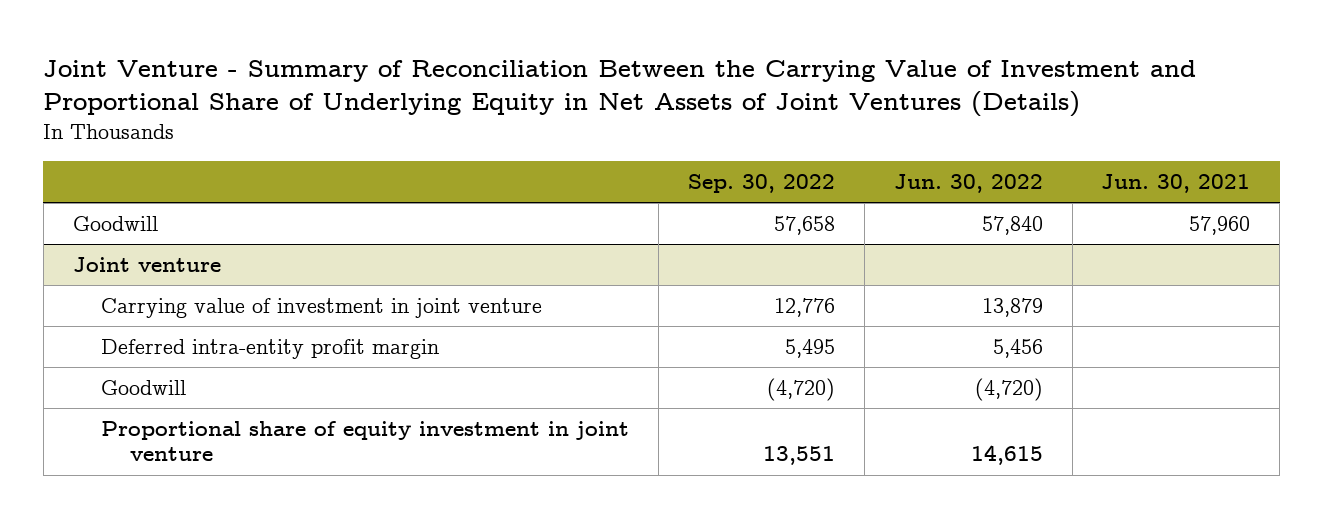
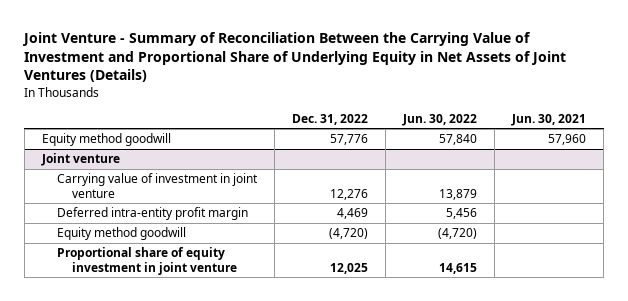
- | Sep. 30, 2022 | Jun. 30, 2022 | Jun. 30, 2021
+ | Dec. 31, 2022 | Jun. 30, 2022 | Jun. 30, 2021
- Goodwill | 57,658 | 57,840 | 57,960
+ Equity method goodwill | 57,776 | 57,840 | 57,960
@ Joint venture
- Goodwill | (4,720) | (4,720) |
+ Equity method goodwill | (4,720) | (4,720) |

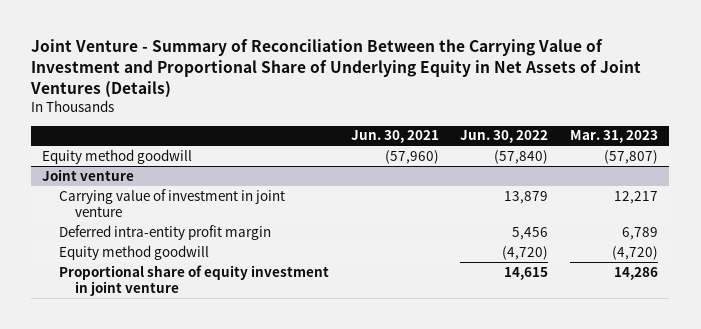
- | Dec. 31, 2022 | Jun. 30, 2022 | Jun. 30, 2021
+ | Jun. 30, 2021 | Jun. 30, 2022 | Mar. 31, 2023
- Equity method goodwill | 57,776 | 57,840 | 57,960
+ Equity method goodwill | (57,960) | (57,840) | (57,807)

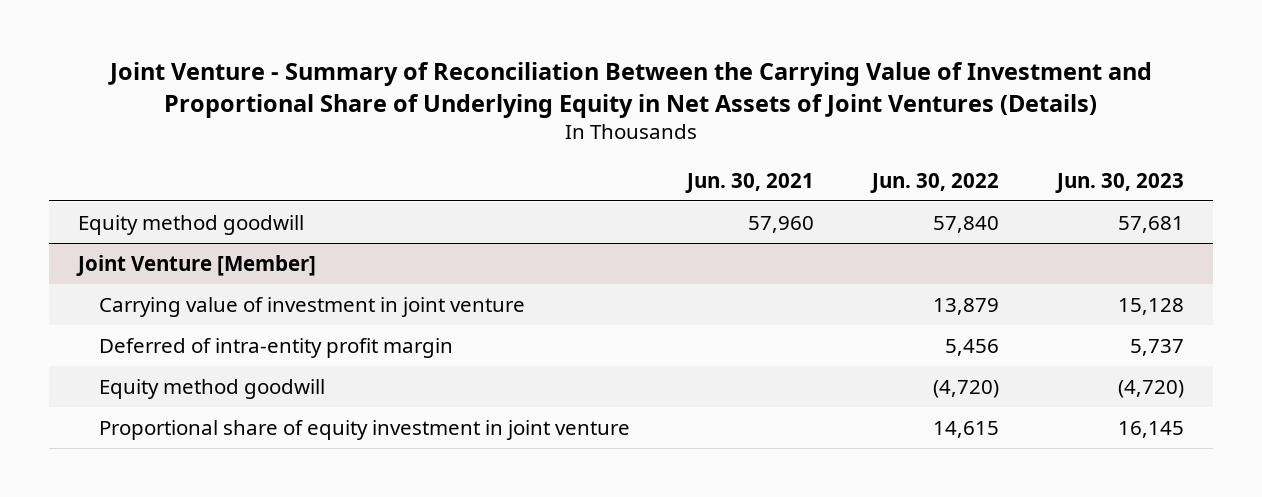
- | Jun. 30, 2021 | Jun. 30, 2022 | Mar. 31, 2023
+ | Jun. 30, 2021 | Jun. 30, 2022 | Jun. 30, 2023
- Equity method goodwill | (57,960) | (57,840) | (57,807)
- Joint venture
+ Equity method goodwill | 57,960 | 57,840 | 57,681
+ Joint Venture [Member]
- Deferred intra-entity profit margin | | 5,456 | 6,789
+ Deferred of intra-entity profit margin | | 5,456 | 5,737

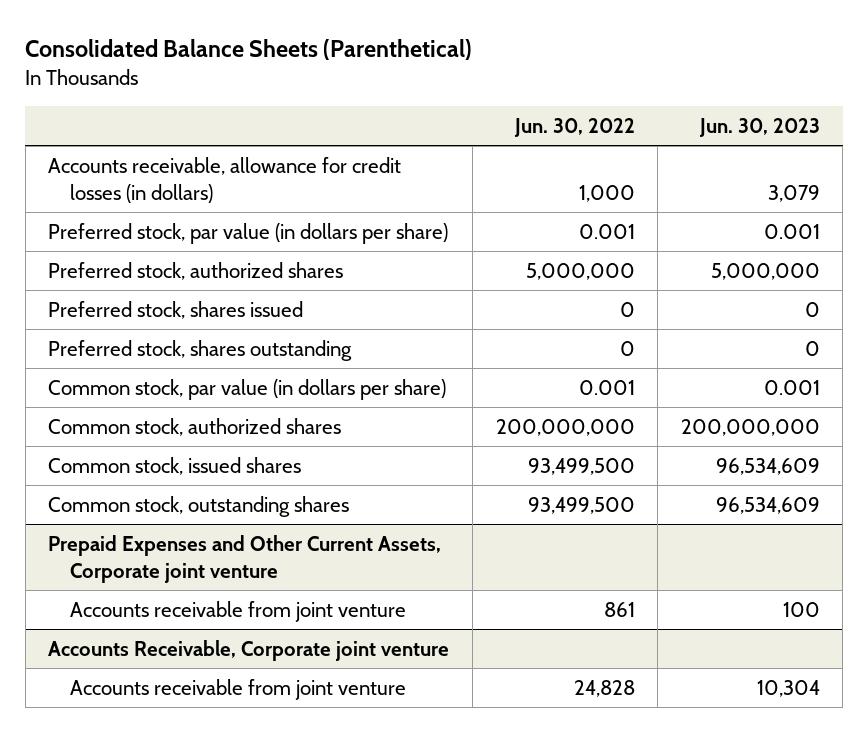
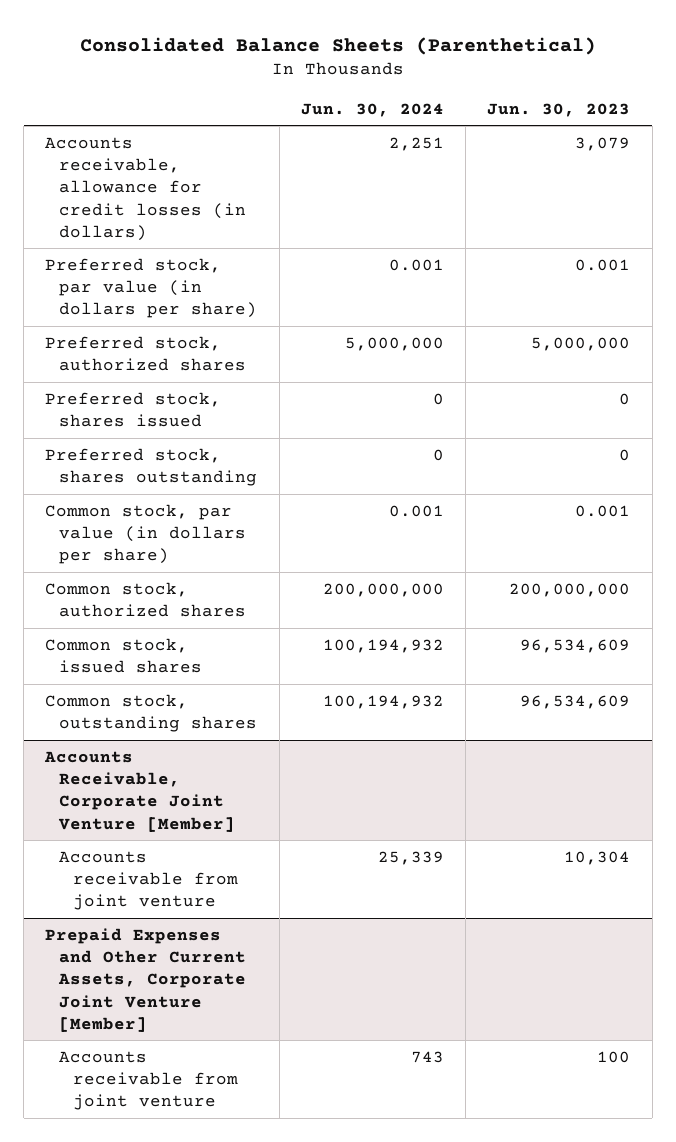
- | Jun. 30, 2022 | Jun. 30, 2023
+ | Jun. 30, 2024 | Jun. 30, 2023
- Prepaid Expenses and Other Current Assets, Corporate joint venture
- Accounts receivable from joint venture | 861 | 100
- Accounts Receivable, Corporate joint venture
+ Accounts Receivable, Corporate Joint Venture [Member]
+ Prepaid Expenses and Other Current Assets, Corporate Joint Venture [Member]
+ Accounts receivable from joint venture | 743 | 100

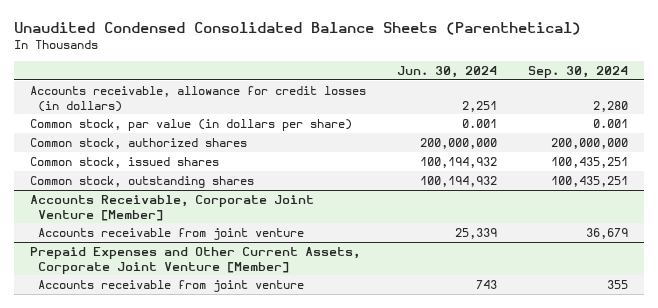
- Consolidated Balance Sheets (Parenthetical)
+ Unaudited Condensed Consolidated Balance Sheets (Parenthetical)
- | Jun. 30, 2024 | Jun. 30, 2023
+ | Jun. 30, 2024 | Sep. 30, 2024
- Preferred stock, par value (in dollars per share) | 0.001 | 0.001
- Preferred stock, authorized shares | 5,000,000 | 5,000,000
- Preferred stock, shares issued | 0 | 0
- Preferred stock, shares outstanding | 0 | 0

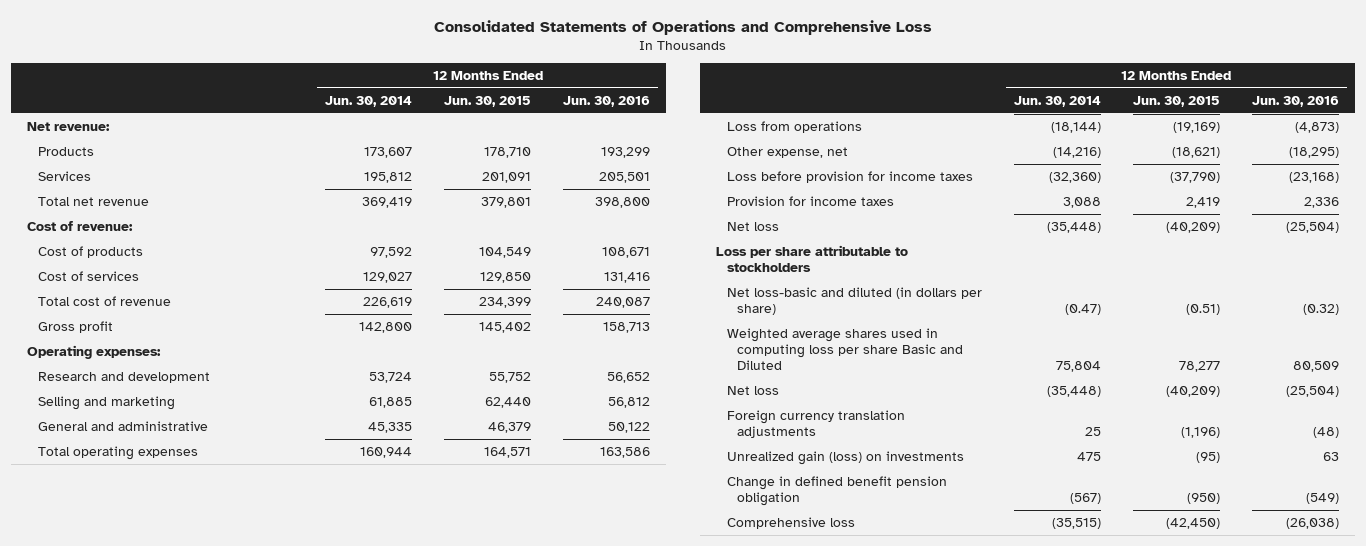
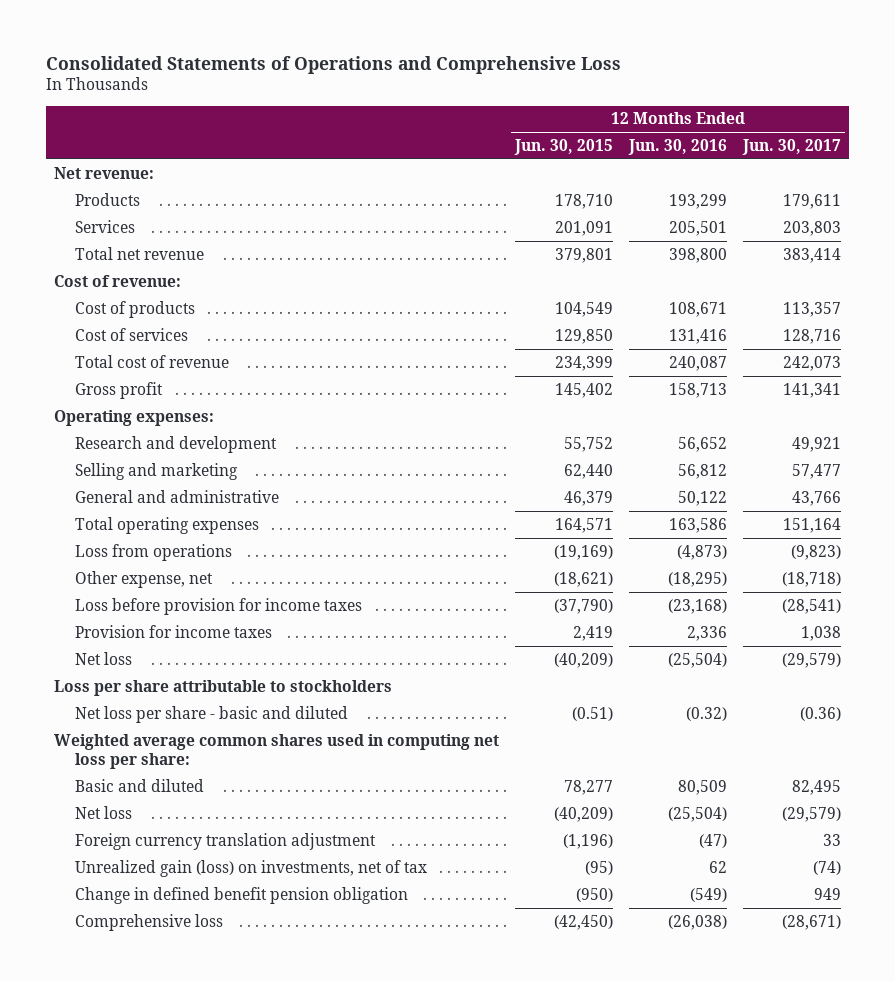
- | 12 Months Ended Jun. 30, 2014 | 12 Months Ended Jun. 30, 2015 | 12 Months Ended Jun. 30, 2016
+ | 12 Months Ended Jun. 30, 2015 | 12 Months Ended Jun. 30, 2016 | 12 Months Ended Jun. 30, 2017
- Net loss-basic and diluted (in dollars per share) | (0.47) | (0.51) | (0.32)
- Weighted average shares used in computing loss per share Basic and Diluted | 75,804 | 78,277 | 80,509
+ Net loss per share - basic and diluted | (0.51) | (0.32) | (0.36)
+ Weighted average common shares used in computing net loss per share:
+ Basic and diluted | 78,277 | 80,509 | 82,495
- Foreign currency translation adjustments | 25 | (1,196) | (48)
- Unrealized gain (loss) on investments | 475 | (95) | 63
+ Foreign currency translation adjustment | (1,196) | (47) | 33
+ Unrealized gain (loss) on investments, net of tax | (95) | 62 | (74)

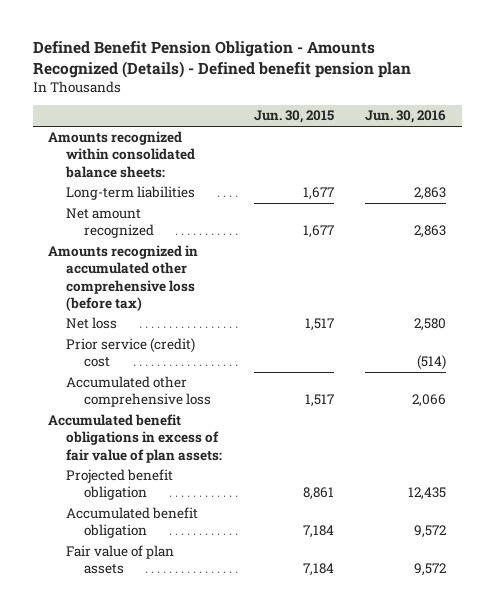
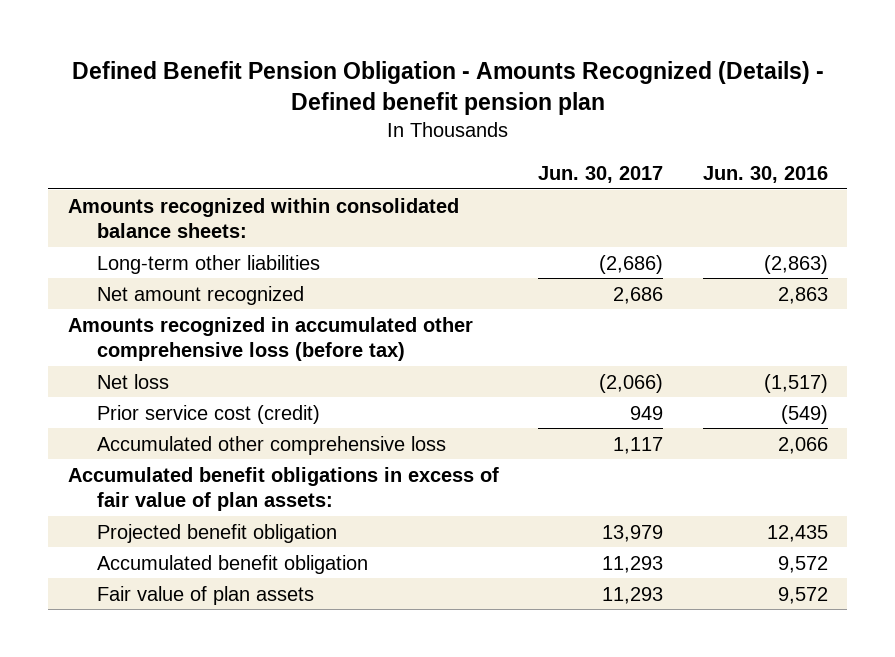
- | Jun. 30, 2015 | Jun. 30, 2016
+ | Jun. 30, 2017 | Jun. 30, 2016
- Long-term liabilities | 1,677 | 2,863
+ Long-term other liabilities | (2,686) | (2,863)
- Net loss | 1,517 | 2,580
- Prior service (credit) cost | | (514)
+ Net loss | (2,066) | (1,517)
+ Prior service cost (credit) | 949 | (549)

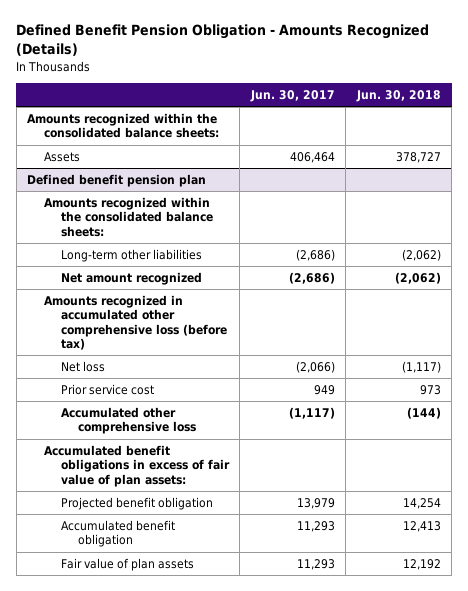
- Defined Benefit Pension Obligation - Amounts Recognized (Details) - Defined benefit pension plan
+ Defined Benefit Pension Obligation - Amounts Recognized (Details)
- | Jun. 30, 2017 | Jun. 30, 2016
+ | Jun. 30, 2017 | Jun. 30, 2018
- Amounts recognized within consolidated balance sheets:
+ Amounts recognized within the consolidated balance sheets:
+ Assets | 406,464 | 378,727
+ Defined benefit pension plan
+ Amounts recognized within the consolidated balance sheets:
- Net amount recognized | 2,686 | 2,863
+ Net amount recognized | (2,686) | (2,062)
- Prior service cost (credit) | 949 | (549)
- Accumulated other comprehensive loss | 1,117 | 2,066
+ Prior service cost | 949 | 973
+ Accumulated other comprehensive loss | (1,117) | (144)

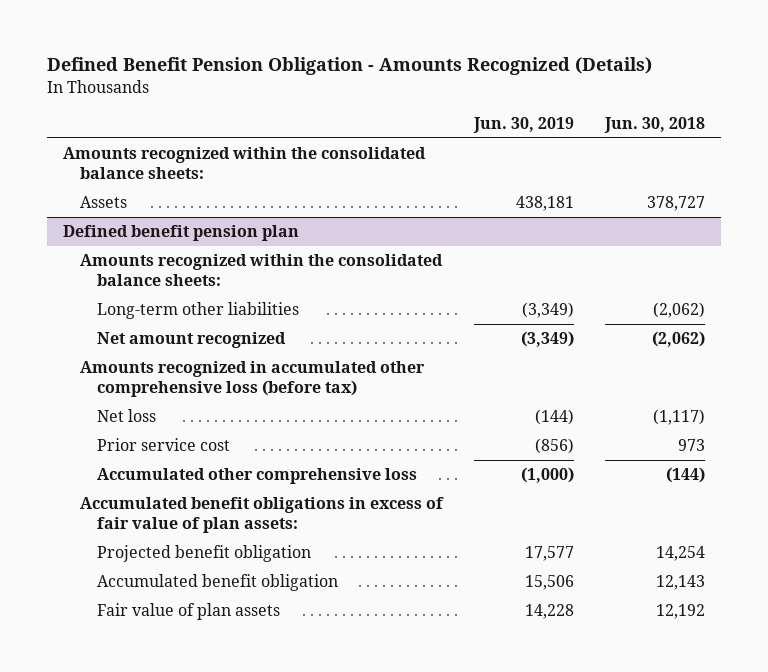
- | Jun. 30, 2017 | Jun. 30, 2018
+ | Jun. 30, 2019 | Jun. 30, 2018
@ Defined benefit pension plan
- Accumulated benefit obligation | 11,293 | 12,413
+ Accumulated benefit obligation | 15,506 | 12,143

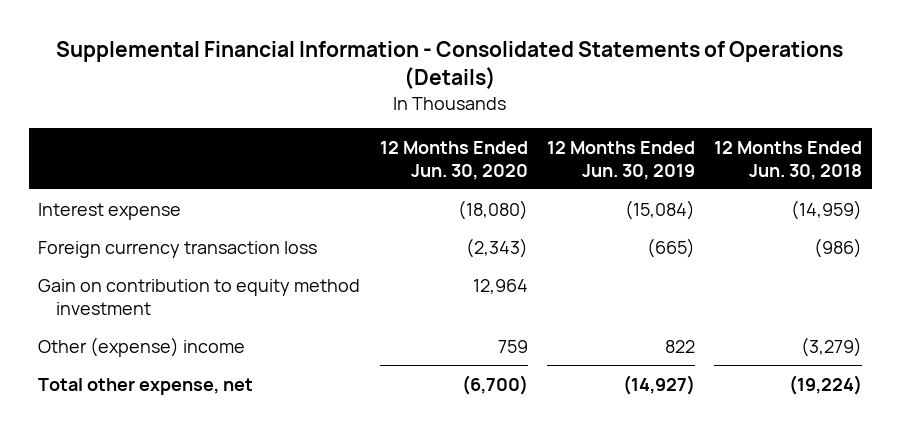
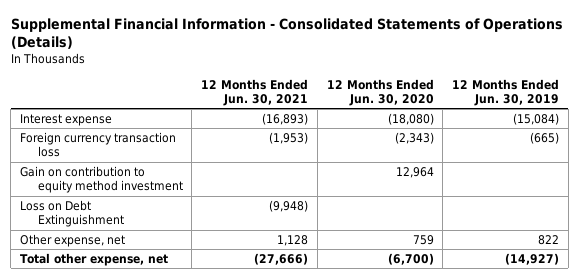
- | 12 Months Ended Jun. 30, 2020 | 12 Months Ended Jun. 30, 2019 | 12 Months Ended Jun. 30, 2018
+ | 12 Months Ended Jun. 30, 2021 | 12 Months Ended Jun. 30, 2020 | 12 Months Ended Jun. 30, 2019
- Other (expense) income | 759 | 822 | (3,279)
+ Loss on Debt Extinguishment | (9,948) | |
+ Other expense, net | 1,128 | 759 | 822

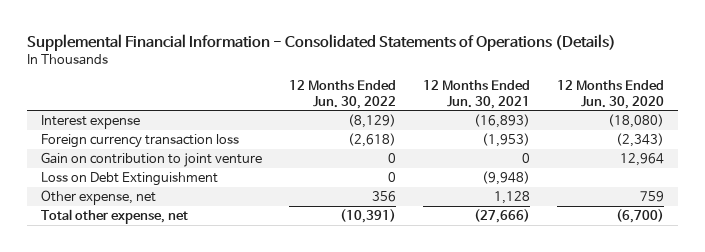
- | 12 Months Ended Jun. 30, 2021 | 12 Months Ended Jun. 30, 2020 | 12 Months Ended Jun. 30, 2019
+ | 12 Months Ended Jun. 30, 2022 | 12 Months Ended Jun. 30, 2021 | 12 Months Ended Jun. 30, 2020
- Gain on contribution to equity method investment | | 12,964 |
+ Gain on contribution to joint venture | 0 | 0 | 12,964

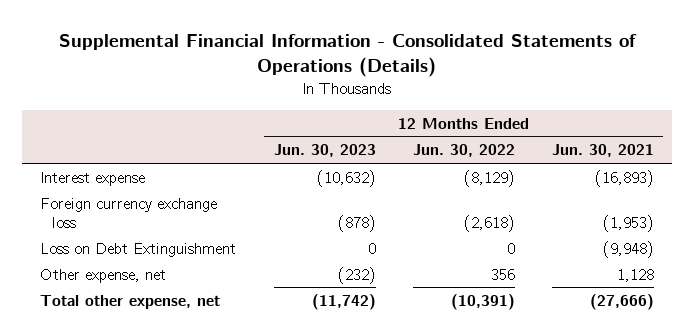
- | 12 Months Ended Jun. 30, 2022 | 12 Months Ended Jun. 30, 2021 | 12 Months Ended Jun. 30, 2020
+ | 12 Months Ended Jun. 30, 2023 | 12 Months Ended Jun. 30, 2022 | 12 Months Ended Jun. 30, 2021
- Foreign currency transaction loss | (2,618) | (1,953) | (2,343)
- Gain on contribution to joint venture | 0 | 0 | 12,964
+ Foreign currency exchange loss | (878) | (2,618) | (1,953)

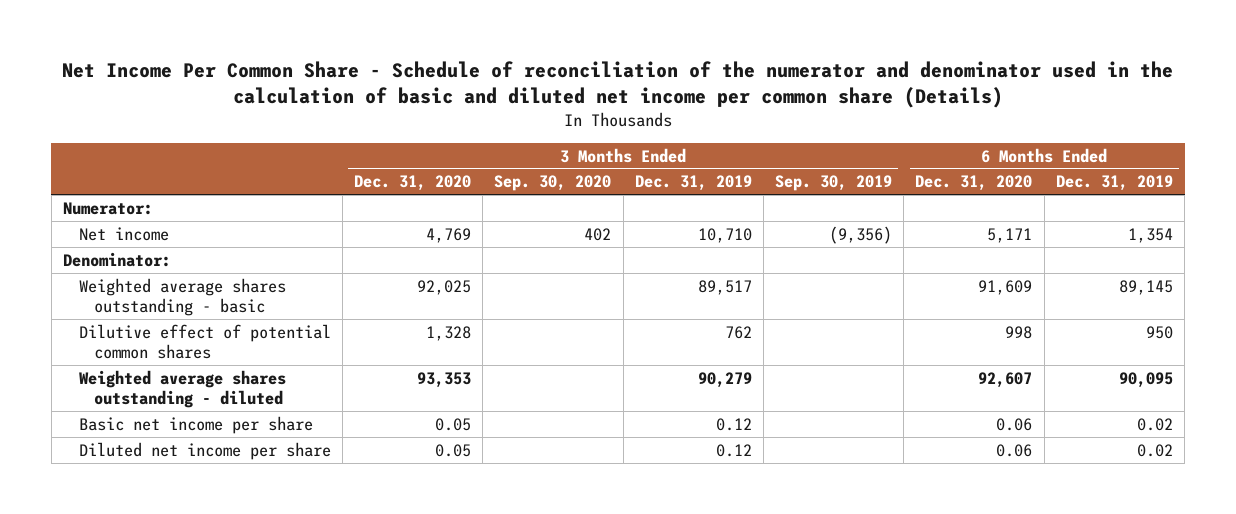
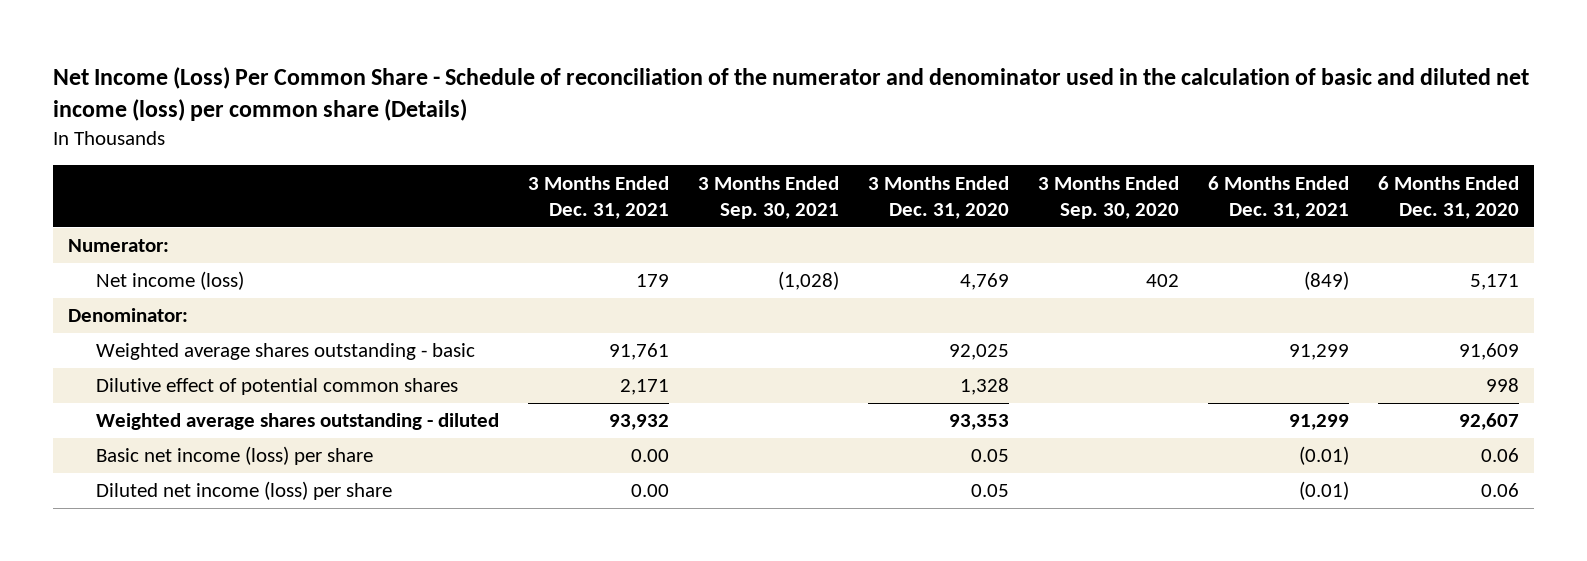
- Net Income Per Common Share - Schedule of reconciliation of the numerator and denominator used in the calculation of basic and diluted net income per common share (Details)
+ Net Income (Loss) Per Common Share - Schedule of reconciliation of the numerator and denominator used in the calculation of basic and diluted net income (loss) per common share (Details)
- | 3 Months Ended Dec. 31, 2020 | 3 Months Ended Sep. 30, 2020 | 3 Months Ended Dec. 31, 2019 | 3 Months Ended Sep. 30, 2019 | 6 Months Ended Dec. 31, 2020 | 6 Months Ended Dec. 31, 2019
+ | 3 Months Ended Dec. 31, 2021 | 3 Months Ended Sep. 30, 2021 | 3 Months Ended Dec. 31, 2020 | 3 Months Ended Sep. 30, 2020 | 6 Months Ended Dec. 31, 2021 | 6 Months Ended Dec. 31, 2020
- Net income | 4,769 | 402 | 10,710 | (9,356) | 5,171 | 1,354
+ Net income (loss) | 179 | (1,028) | 4,769 | 402 | (849) | 5,171
- Basic net income per share | 0.05 | | 0.12 | | 0.06 | 0.02
- Diluted net income per share | 0.05 | | 0.12 | | 0.06 | 0.02
+ Basic net income (loss) per share | 0.00 | | 0.05 | | (0.01) | 0.06
+ Diluted net income (loss) per share | 0.00 | | 0.05 | | (0.01) | 0.06

